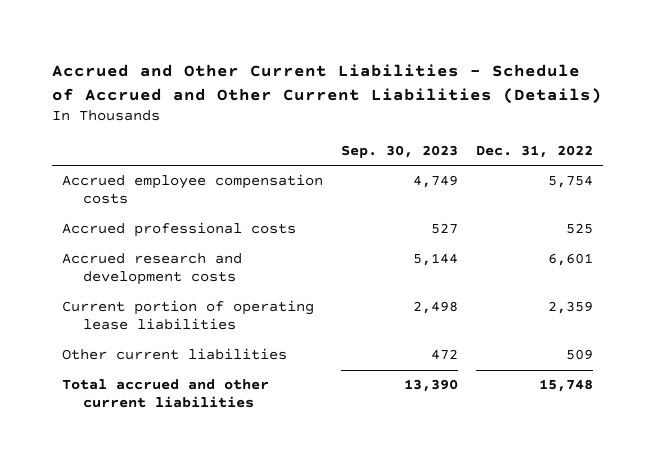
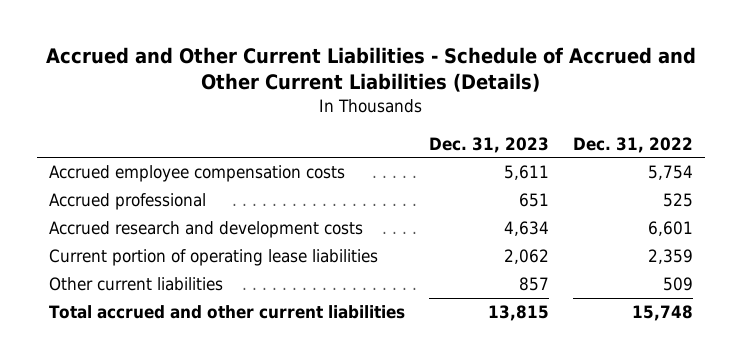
- | Sep. 30, 2023 | Dec. 31, 2022
+ | Dec. 31, 2023 | Dec. 31, 2022
- Accrued professional costs | 527 | 525
+ Accrued professional | 651 | 525

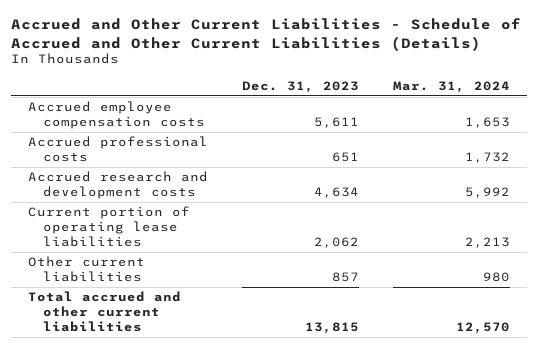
- | Dec. 31, 2023 | Dec. 31, 2022
+ | Dec. 31, 2023 | Mar. 31, 2024
- Accrued professional | 651 | 525
+ Accrued professional costs | 651 | 1,732

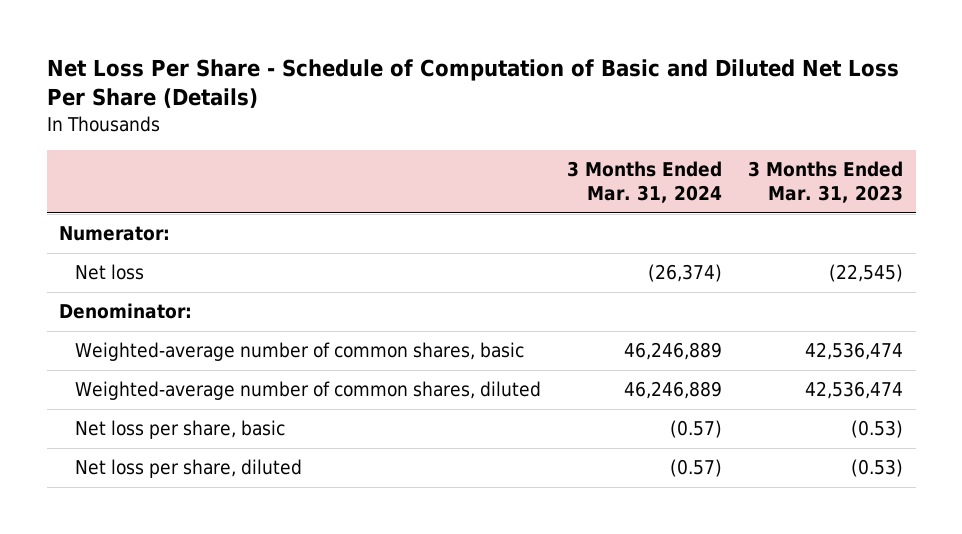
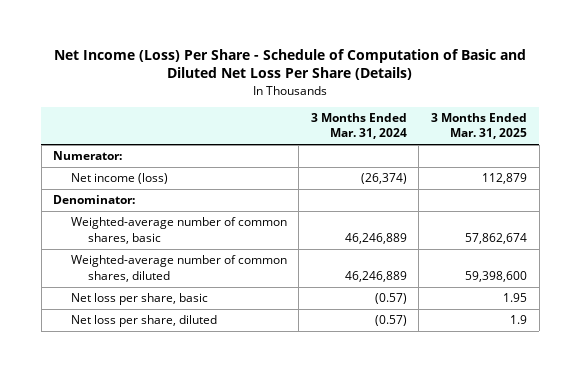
- Net Loss Per Share - Schedule of Computation of Basic and Diluted Net Loss Per Share (Details)
+ Net Income (Loss) Per Share - Schedule of Computation of Basic and Diluted Net Loss Per Share (Details)
- | 3 Months Ended Mar. 31, 2024 | 3 Months Ended Mar. 31, 2023
+ | 3 Months Ended Mar. 31, 2024 | 3 Months Ended Mar. 31, 2025
- Net loss | (26,374) | (22,545)
+ Net income (loss) | (26,374) | 112,879

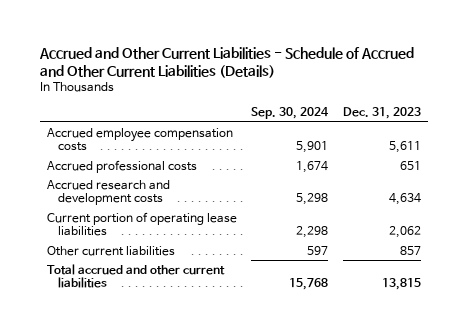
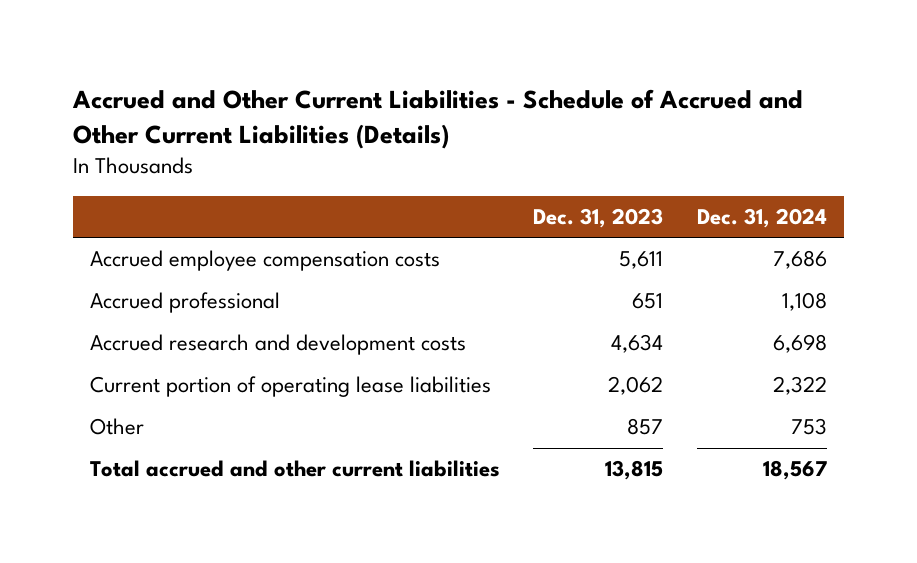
- | Sep. 30, 2024 | Dec. 31, 2023
+ | Dec. 31, 2023 | Dec. 31, 2024
- Accrued professional costs | 1,674 | 651
+ Accrued professional | 651 | 1,108
- Other current liabilities | 597 | 857
+ Other | 857 | 753

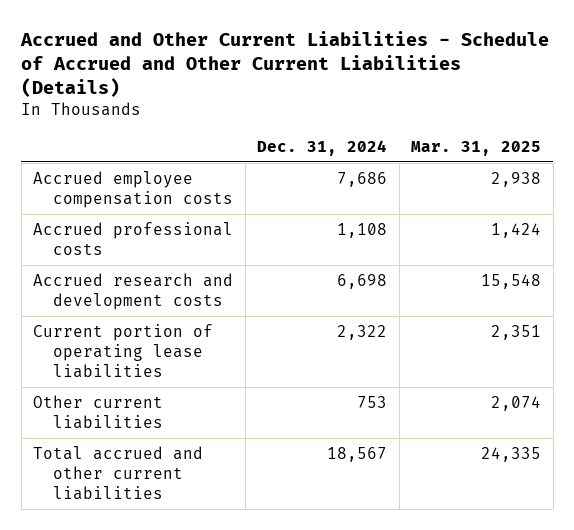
- | Dec. 31, 2023 | Dec. 31, 2024
+ | Dec. 31, 2024 | Mar. 31, 2025
- Accrued professional | 651 | 1,108
+ Accrued professional costs | 1,108 | 1,424
- Other | 857 | 753
+ Other current liabilities | 753 | 2,074

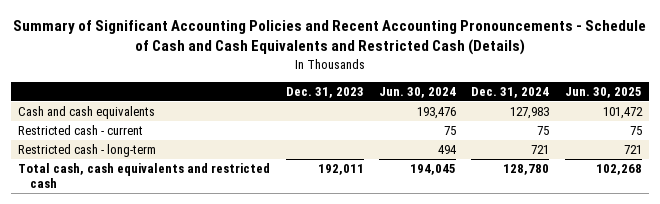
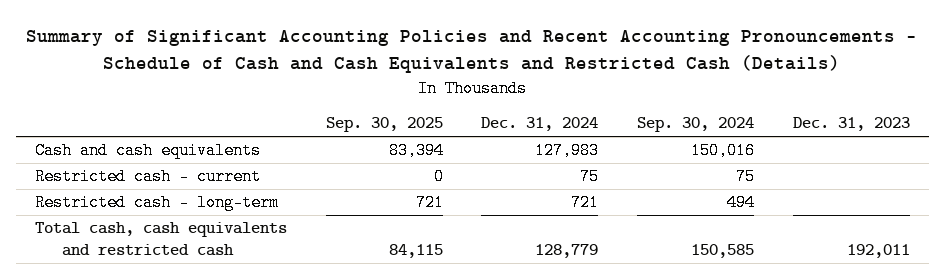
- | Dec. 31, 2023 | Jun. 30, 2024 | Dec. 31, 2024 | Jun. 30, 2025
+ | Sep. 30, 2025 | Dec. 31, 2024 | Sep. 30, 2024 | Dec. 31, 2023
- Total cash, cash equivalents and restricted cash | 192,011 | 194,045 | 128,780 | 102,268
+ Total cash, cash equivalents and restricted cash | 84,115 | 128,779 | 150,585 | 192,011

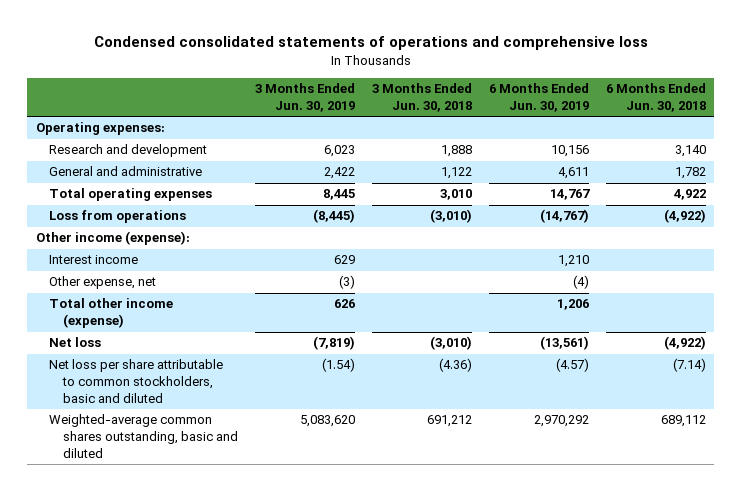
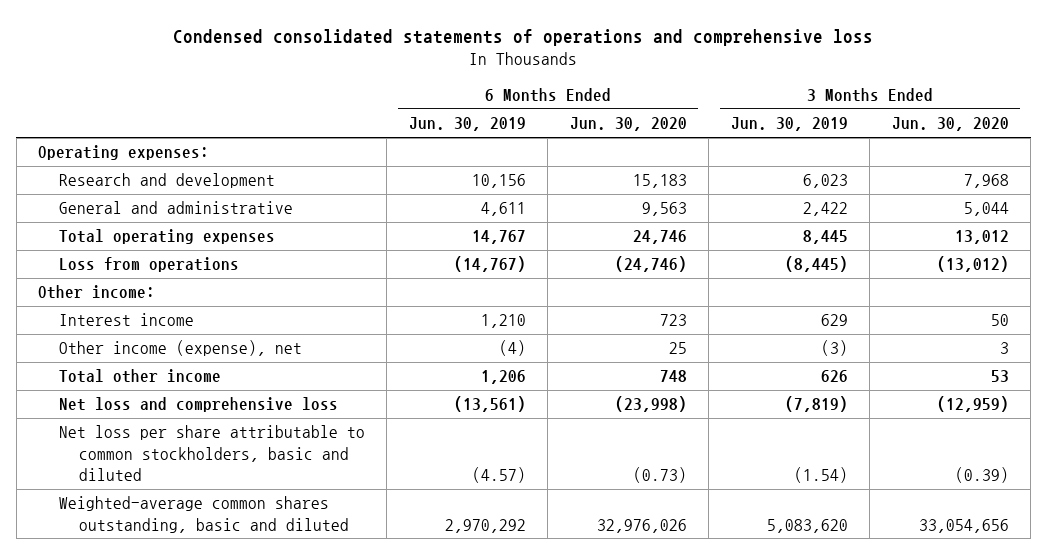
- | 3 Months Ended Jun. 30, 2019 | 3 Months Ended Jun. 30, 2018 | 6 Months Ended Jun. 30, 2019 | 6 Months Ended Jun. 30, 2018
+ | 6 Months Ended Jun. 30, 2019 | 6 Months Ended Jun. 30, 2020 | 3 Months Ended Jun. 30, 2019 | 3 Months Ended Jun. 30, 2020
- Other income (expense):
+ Other income:
- Other expense, net | (3) | | (4) |
- Total other income (expense) | 626 | | 1,206 |
- Net loss | (7,819) | (3,010) | (13,561) | (4,922)
+ Other income (expense), net | (4) | 25 | (3) | 3
+ Total other income | 1,206 | 748 | 626 | 53
+ Net loss and comprehensive loss | (13,561) | (23,998) | (7,819) | (12,959)

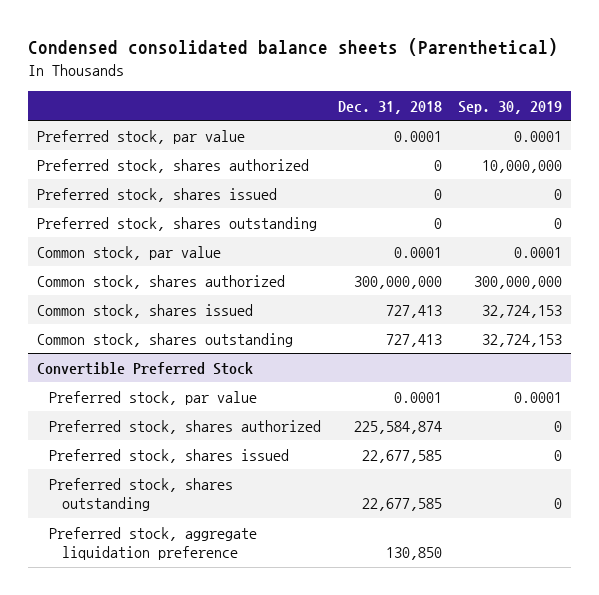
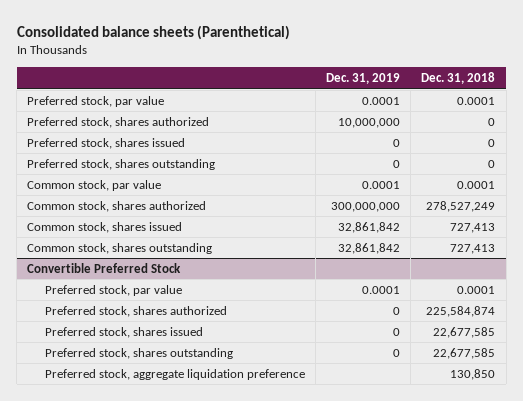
- Condensed consolidated balance sheets (Parenthetical)
+ Consolidated balance sheets (Parenthetical)
- | Dec. 31, 2018 | Sep. 30, 2019
+ | Dec. 31, 2019 | Dec. 31, 2018
- Common stock, shares authorized | 300,000,000 | 300,000,000
+ Common stock, shares authorized | 300,000,000 | 278,527,249

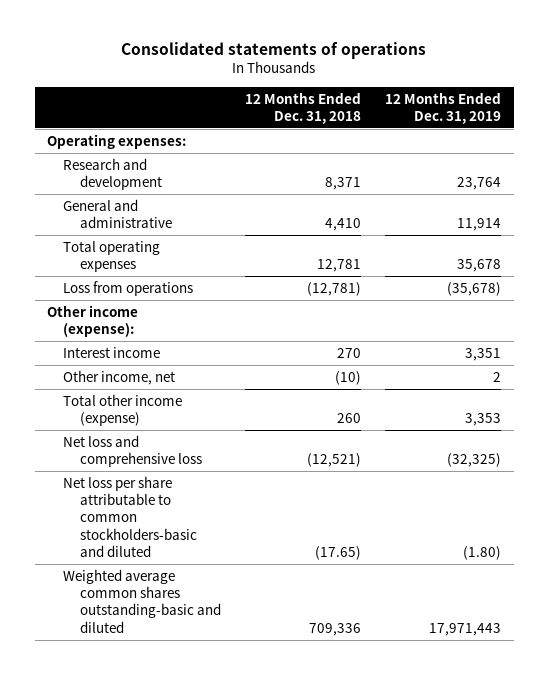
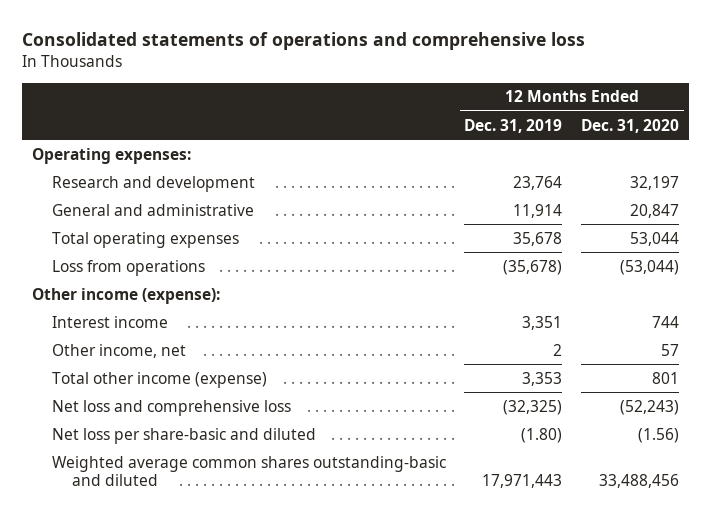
- Consolidated statements of operations
+ Consolidated statements of operations and comprehensive loss
- | 12 Months Ended Dec. 31, 2018 | 12 Months Ended Dec. 31, 2019
+ | 12 Months Ended Dec. 31, 2019 | 12 Months Ended Dec. 31, 2020
- Net loss per share attributable to common stockholders-basic and diluted | (17.65) | (1.80)
+ Net loss per share-basic and diluted | (1.80) | (1.56)

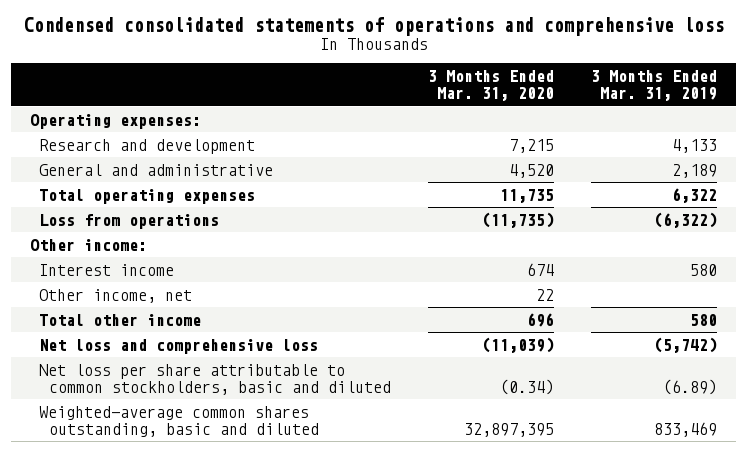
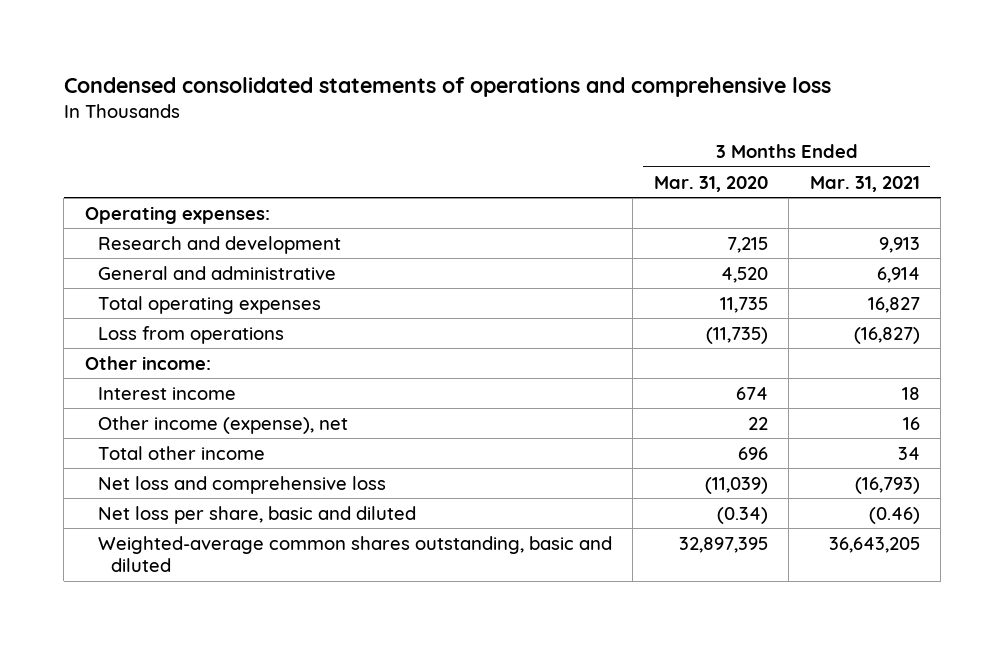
- | 3 Months Ended Mar. 31, 2020 | 3 Months Ended Mar. 31, 2019
+ | 3 Months Ended Mar. 31, 2020 | 3 Months Ended Mar. 31, 2021
- Other income, net | 22 |
+ Other income (expense), net | 22 | 16
- Net loss per share attributable to common stockholders, basic and diluted | (0.34) | (6.89)
+ Net loss per share, basic and diluted | (0.34) | (0.46)

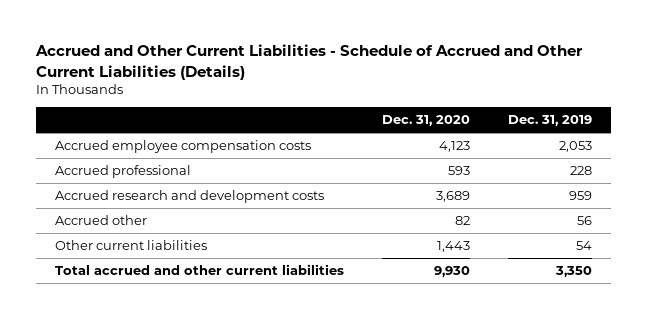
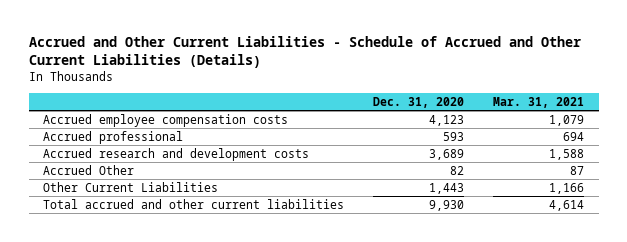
- | Dec. 31, 2020 | Dec. 31, 2019
+ | Dec. 31, 2020 | Mar. 31, 2021
- Accrued other | 82 | 56
- Other current liabilities | 1,443 | 54
+ Accrued Other | 82 | 87
+ Other Current Liabilities | 1,443 | 1,166

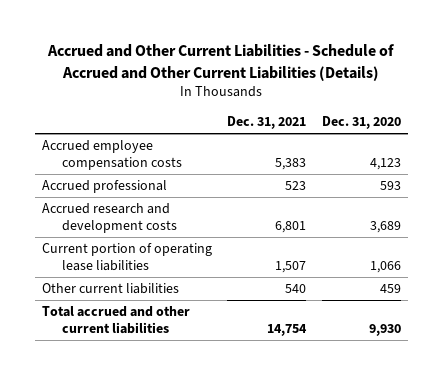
- | Dec. 31, 2020 | Mar. 31, 2021
+ | Dec. 31, 2021 | Dec. 31, 2020
- Accrued Other | 82 | 87
- Other Current Liabilities | 1,443 | 1,166
+ Current portion of operating lease liabilities | 1,507 | 1,066
+ Other current liabilities | 540 | 459

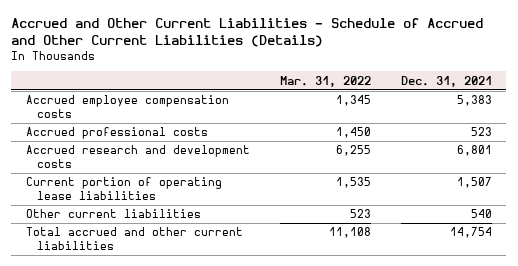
- | Dec. 31, 2021 | Dec. 31, 2020
+ | Mar. 31, 2022 | Dec. 31, 2021
- Accrued professional | 523 | 593
+ Accrued professional costs | 1,450 | 523

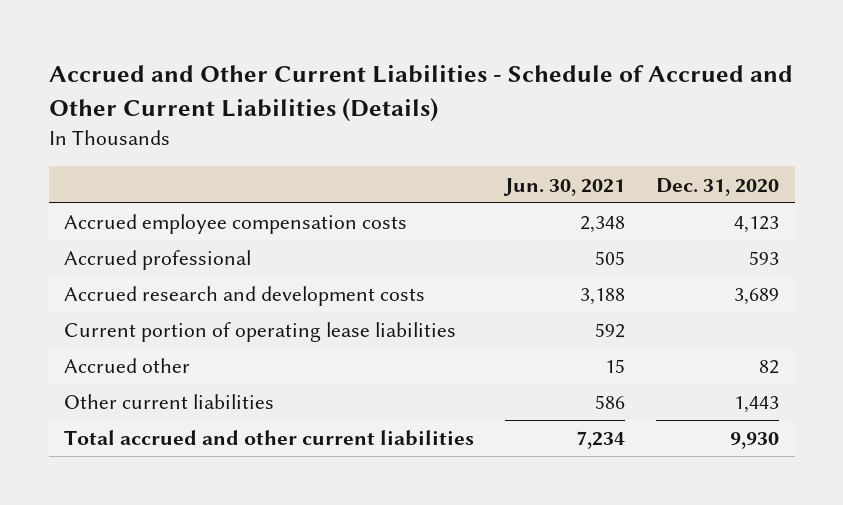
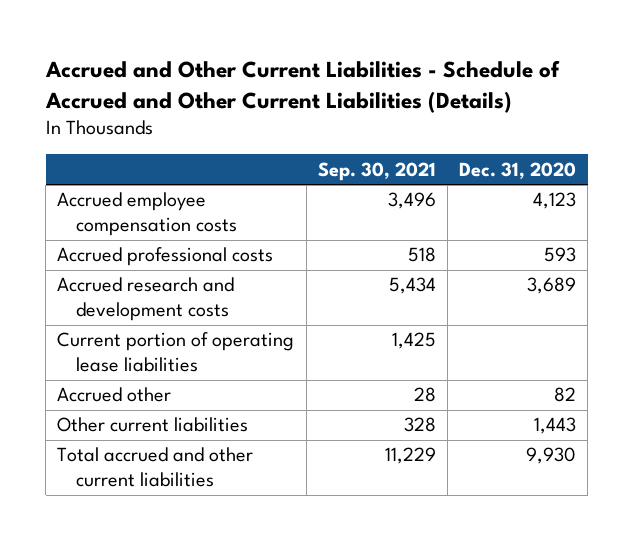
- | Jun. 30, 2021 | Dec. 31, 2020
+ | Sep. 30, 2021 | Dec. 31, 2020
- Accrued professional | 505 | 593
+ Accrued professional costs | 518 | 593

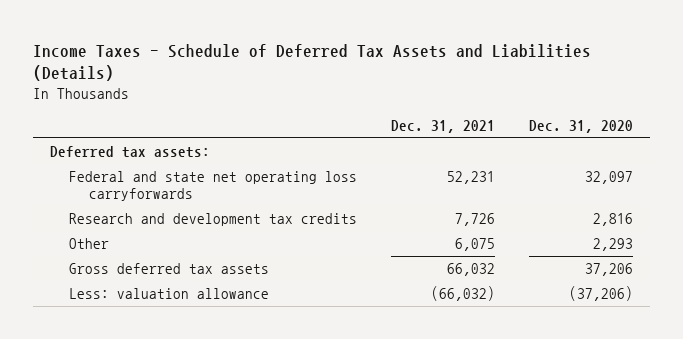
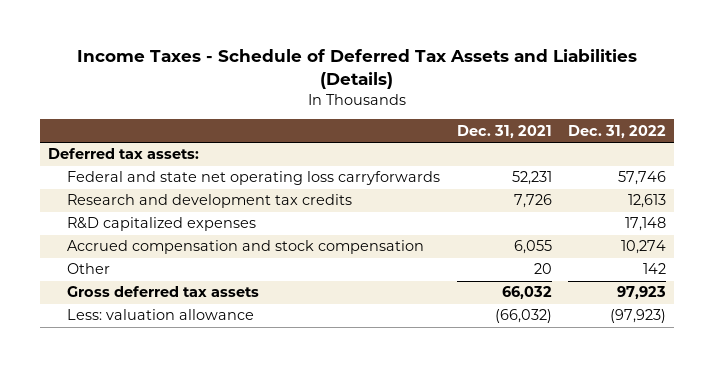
- | Dec. 31, 2021 | Dec. 31, 2020
+ | Dec. 31, 2021 | Dec. 31, 2022
- Other | 6,075 | 2,293
+ R&D capitalized expenses | | 17,148
+ Accrued compensation and stock compensation | 6,055 | 10,274
+ Other | 20 | 142

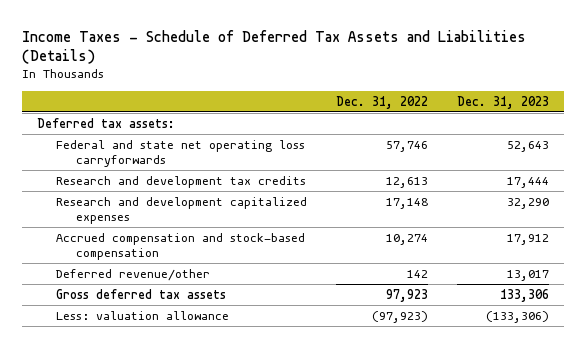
- | Dec. 31, 2021 | Dec. 31, 2022
+ | Dec. 31, 2022 | Dec. 31, 2023
- R&D capitalized expenses | | 17,148
- Accrued compensation and stock compensation | 6,055 | 10,274
- Other | 20 | 142
+ Research and development capitalized expenses | 17,148 | 32,290
+ Accrued compensation and stock-based compensation | 10,274 | 17,912
+ Deferred revenue/other | 142 | 13,017

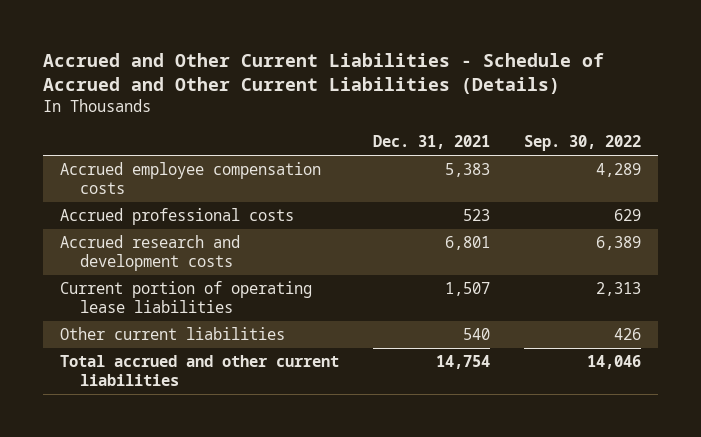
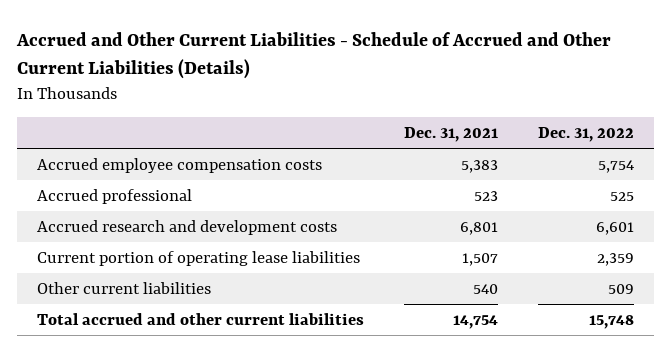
- | Dec. 31, 2021 | Sep. 30, 2022
+ | Dec. 31, 2021 | Dec. 31, 2022
- Accrued professional costs | 523 | 629
+ Accrued professional | 523 | 525

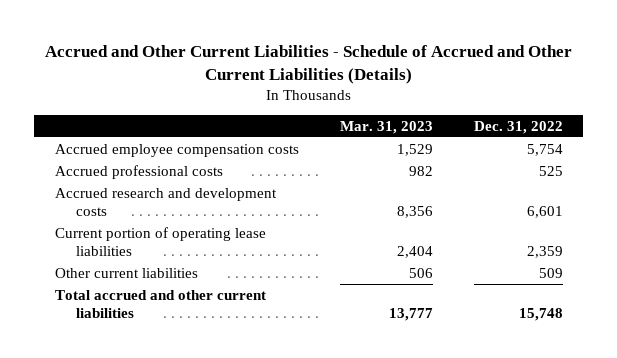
- | Dec. 31, 2021 | Dec. 31, 2022
+ | Mar. 31, 2023 | Dec. 31, 2022
- Accrued professional | 523 | 525
+ Accrued professional costs | 982 | 525

